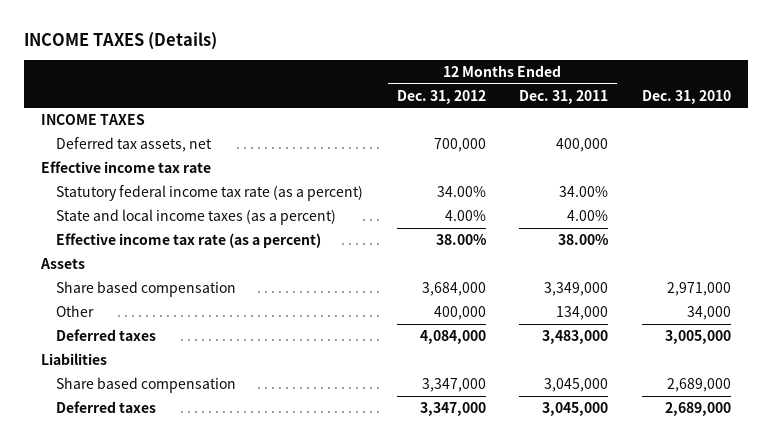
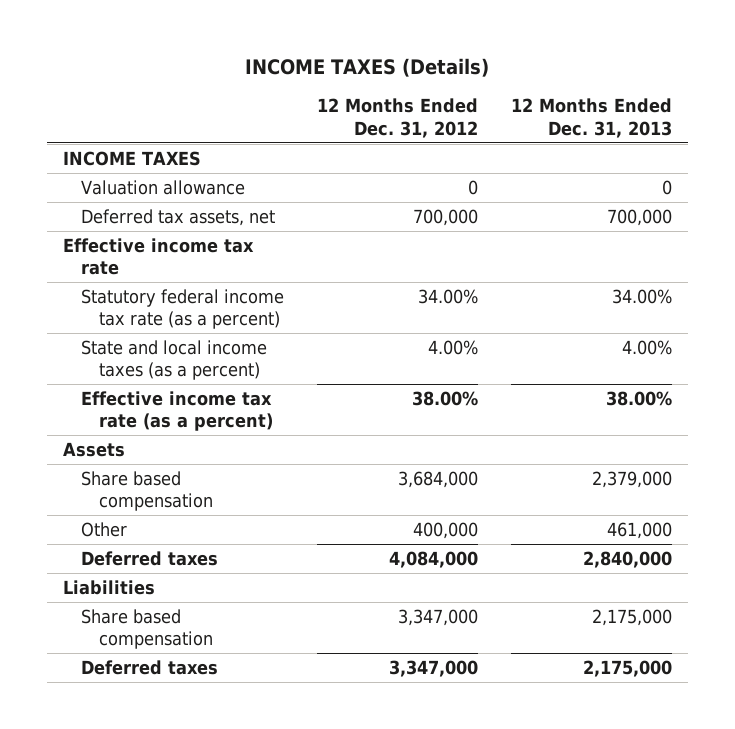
- | 12 Months Ended Dec. 31, 2012 | 12 Months Ended Dec. 31, 2011 | Dec. 31, 2010
+ | 12 Months Ended Dec. 31, 2012 | 12 Months Ended Dec. 31, 2013
+ Valuation allowance | 0 | 0

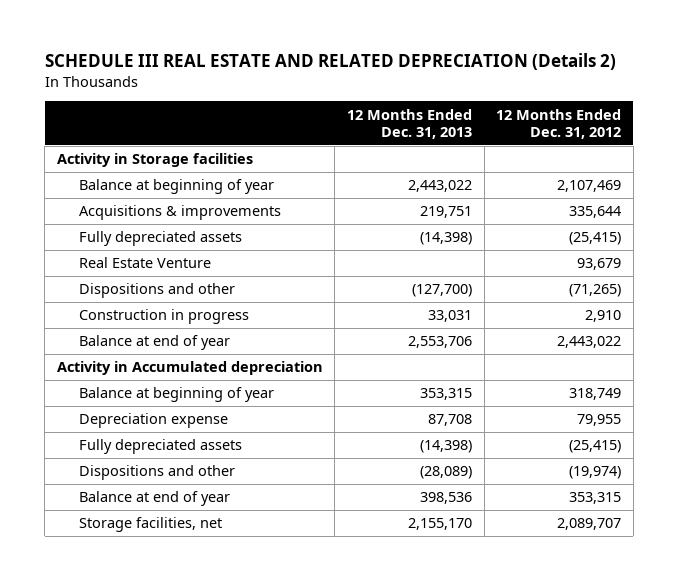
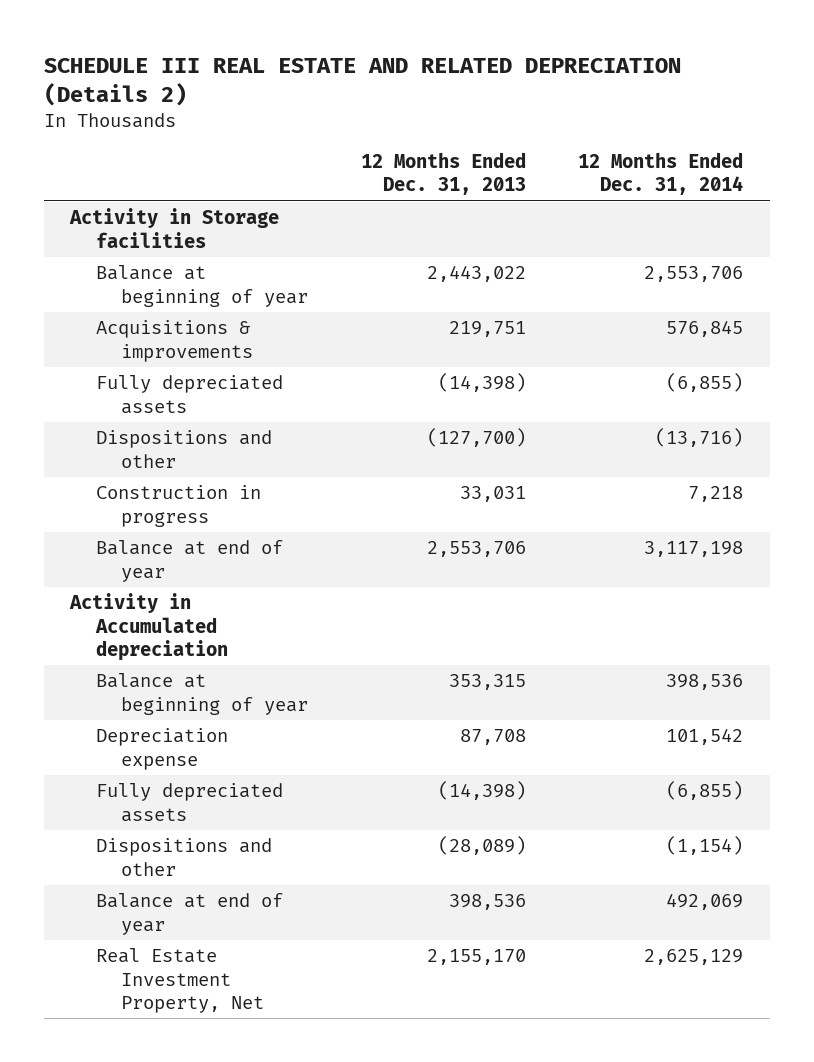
- | 12 Months Ended Dec. 31, 2013 | 12 Months Ended Dec. 31, 2012
+ | 12 Months Ended Dec. 31, 2013 | 12 Months Ended Dec. 31, 2014
- Real Estate Venture | | 93,679
- Storage facilities, net | 2,155,170 | 2,089,707
+ Real Estate Investment Property, Net | 2,155,170 | 2,625,129

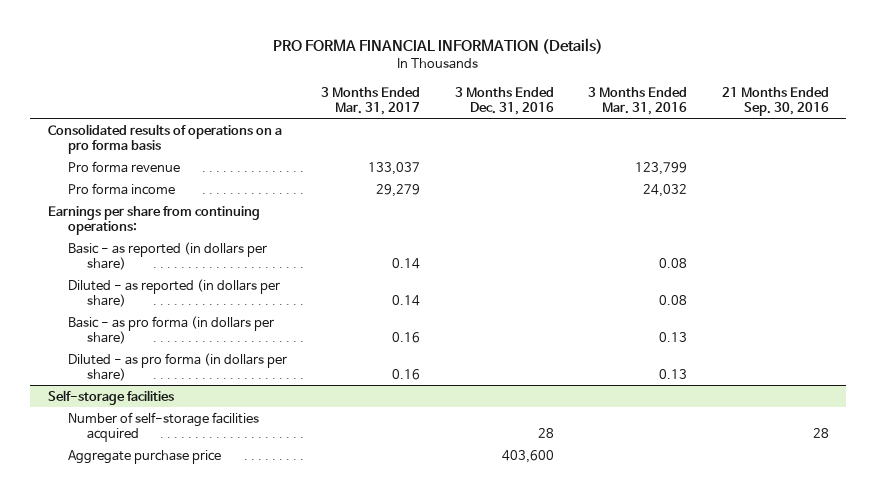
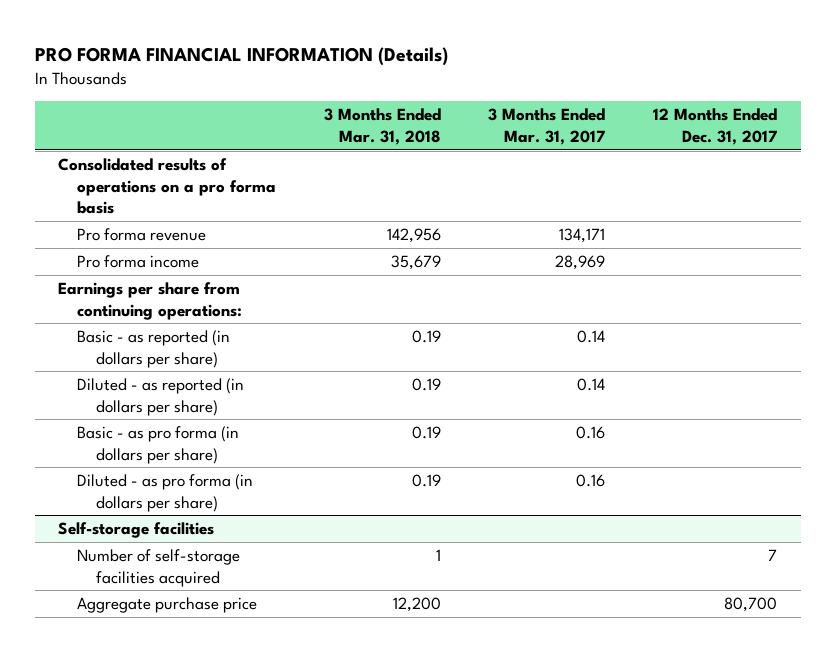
- | 3 Months Ended Mar. 31, 2017 | 3 Months Ended Dec. 31, 2016 | 3 Months Ended Mar. 31, 2016 | 21 Months Ended Sep. 30, 2016
+ | 3 Months Ended Mar. 31, 2018 | 3 Months Ended Mar. 31, 2017 | 12 Months Ended Dec. 31, 2017
- Pro forma revenue | 133,037 | | 123,799 |
- Pro forma income | 29,279 | | 24,032 |
+ Pro forma revenue | 142,956 | 134,171 |
+ Pro forma income | 35,679 | 28,969 |

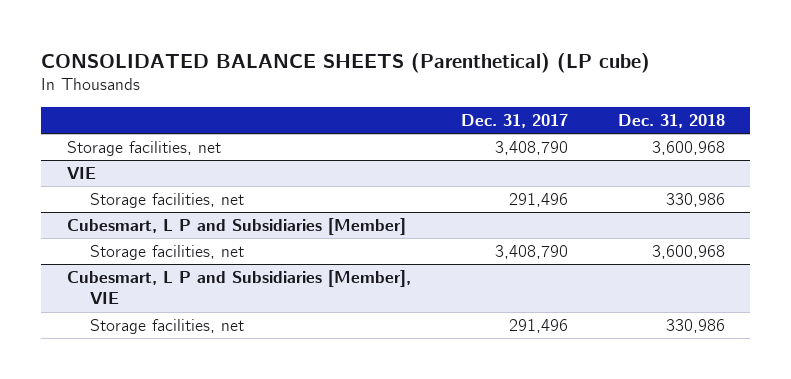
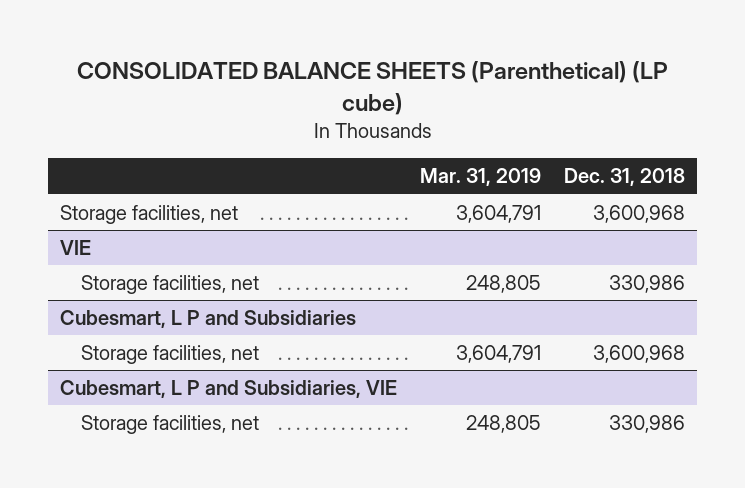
- | Dec. 31, 2017 | Dec. 31, 2018
+ | Mar. 31, 2019 | Dec. 31, 2018
- Cubesmart, L P and Subsidiaries [Member]
+ Cubesmart, L P and Subsidiaries
- Cubesmart, L P and Subsidiaries [Member], VIE
+ Cubesmart, L P and Subsidiaries, VIE

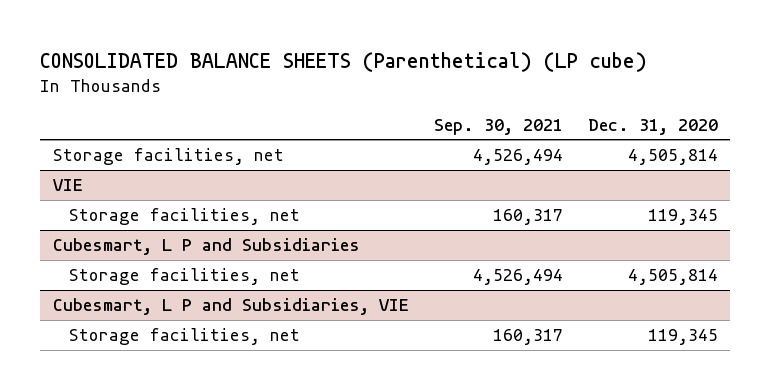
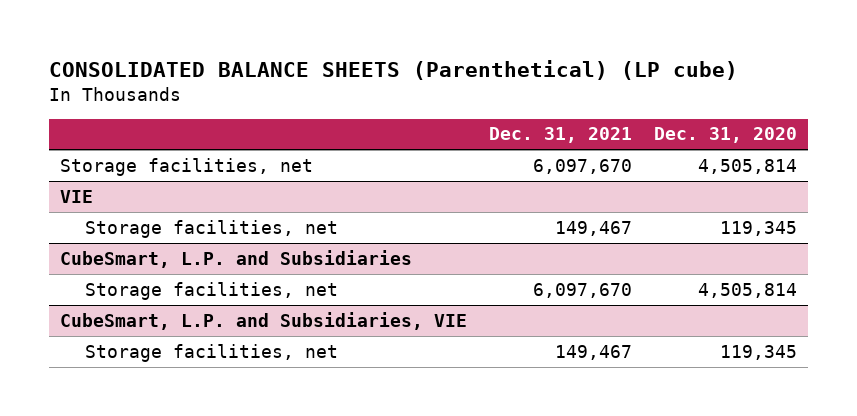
- | Sep. 30, 2021 | Dec. 31, 2020
+ | Dec. 31, 2021 | Dec. 31, 2020
- Cubesmart, L P and Subsidiaries
+ CubeSmart, L.P. and Subsidiaries
- Cubesmart, L P and Subsidiaries, VIE
+ CubeSmart, L.P. and Subsidiaries, VIE

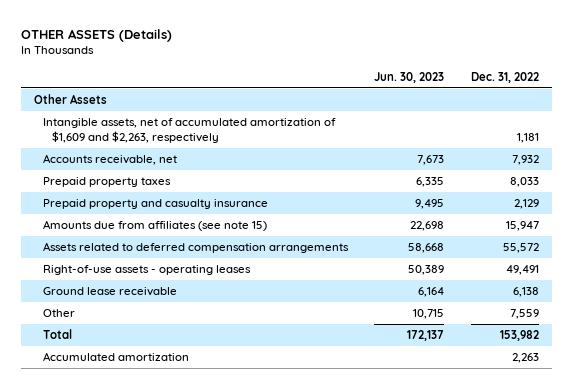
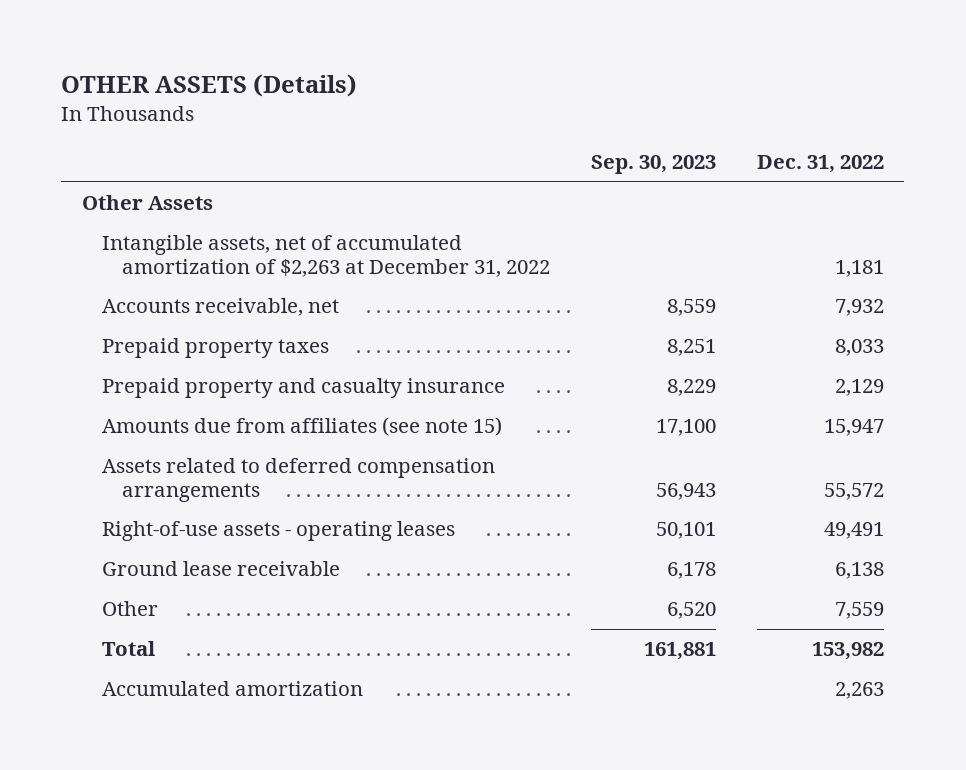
- | Jun. 30, 2023 | Dec. 31, 2022
+ | Sep. 30, 2023 | Dec. 31, 2022
- Intangible assets, net of accumulated amortization of $1,609 and $2,263, respectively | | 1,181
+ Intangible assets, net of accumulated amortization of $2,263 at December 31, 2022 | | 1,181

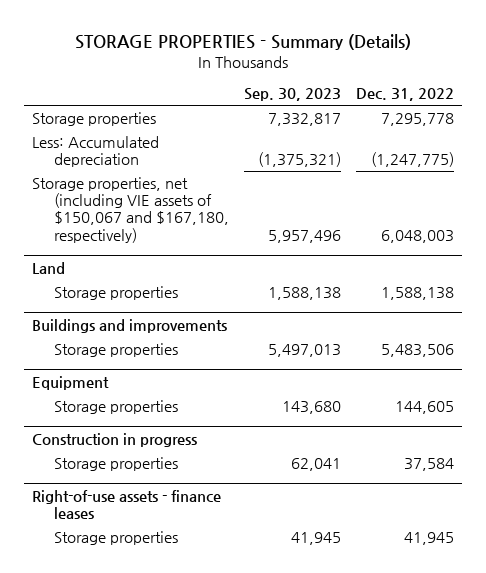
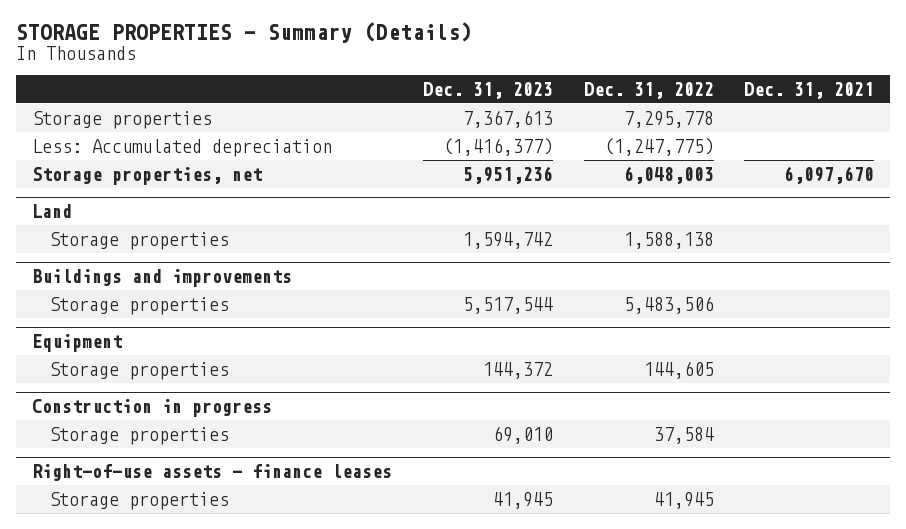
- | Sep. 30, 2023 | Dec. 31, 2022
+ | Dec. 31, 2023 | Dec. 31, 2022 | Dec. 31, 2021
- Storage properties, net (including VIE assets of $150,067 and $167,180, respectively) | 5,957,496 | 6,048,003
+ Storage properties, net | 5,951,236 | 6,048,003 | 6,097,670

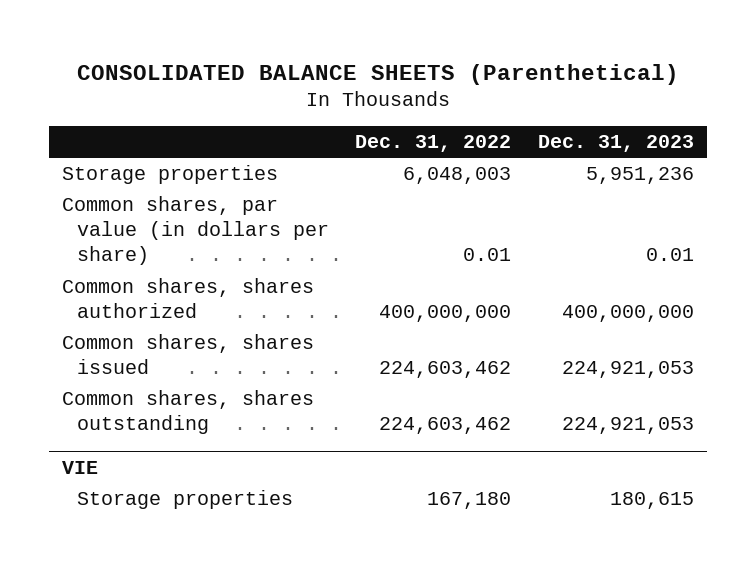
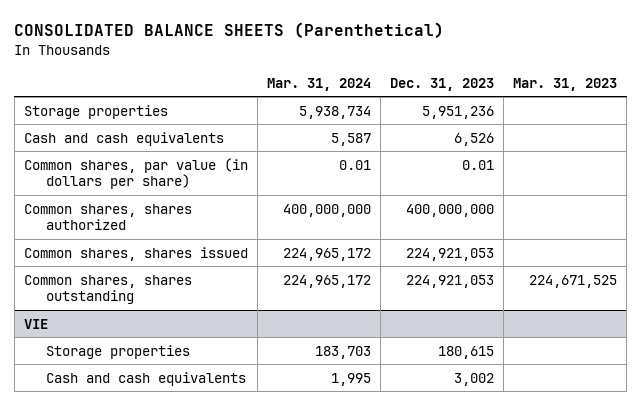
- | Dec. 31, 2022 | Dec. 31, 2023
+ | Mar. 31, 2024 | Dec. 31, 2023 | Mar. 31, 2023
+ Cash and cash equivalents | 5,587 | 6,526 |
@ VIE
+ Cash and cash equivalents | 1,995 | 3,002 |

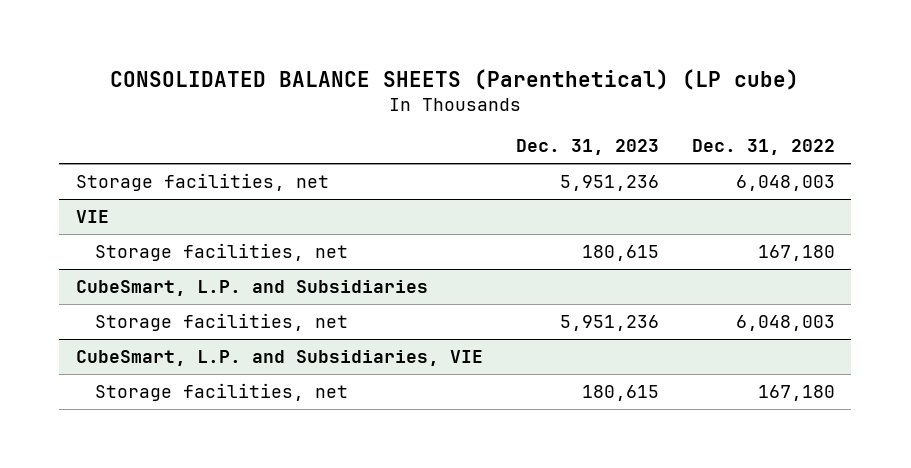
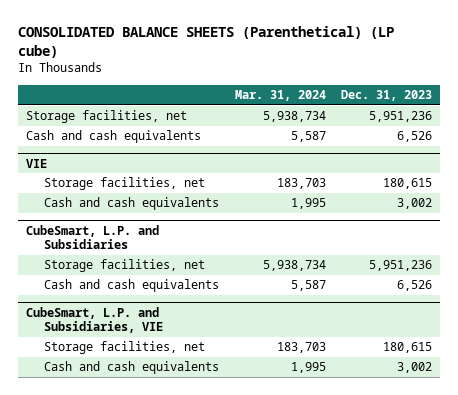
- | Dec. 31, 2023 | Dec. 31, 2022
+ | Mar. 31, 2024 | Dec. 31, 2023
+ Cash and cash equivalents | 5,587 | 6,526
@ VIE
+ Cash and cash equivalents | 1,995 | 3,002
@ CubeSmart, L.P. and Subsidiaries
+ Cash and cash equivalents | 5,587 | 6,526
@ CubeSmart, L.P. and Subsidiaries, VIE
+ Cash and cash equivalents | 1,995 | 3,002

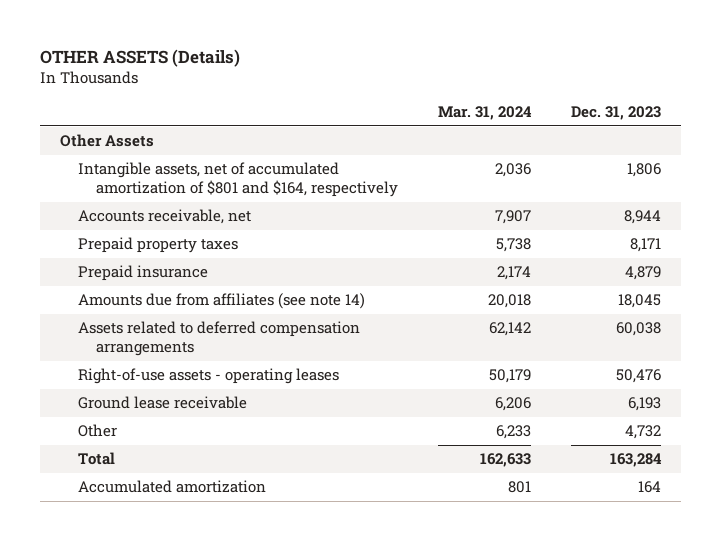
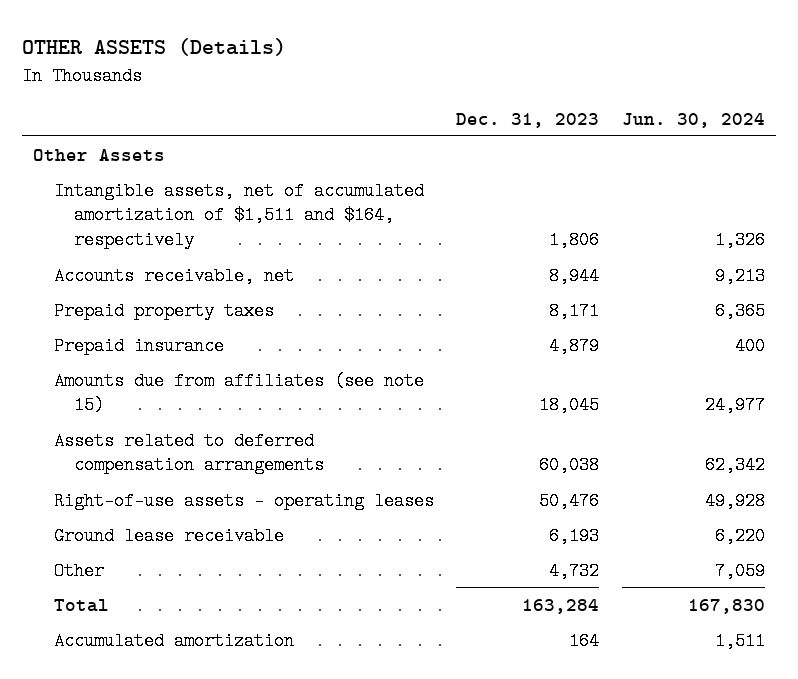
- | Mar. 31, 2024 | Dec. 31, 2023
+ | Dec. 31, 2023 | Jun. 30, 2024
- Intangible assets, net of accumulated amortization of $801 and $164, respectively | 2,036 | 1,806
+ Intangible assets, net of accumulated amortization of $1,511 and $164, respectively | 1,806 | 1,326
- Amounts due from affiliates (see note 14) | 20,018 | 18,045
+ Amounts due from affiliates (see note 15) | 18,045 | 24,977

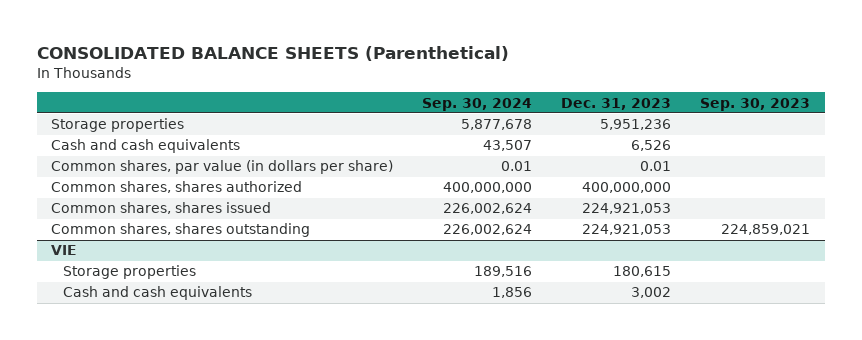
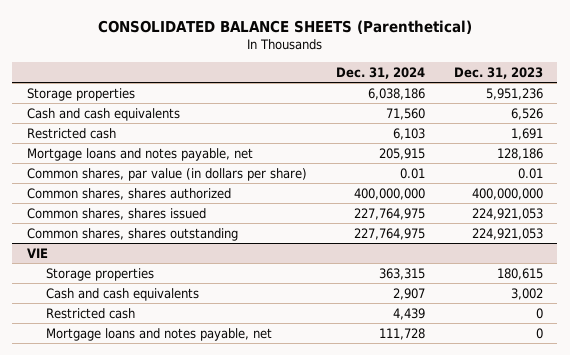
- | Sep. 30, 2024 | Dec. 31, 2023 | Sep. 30, 2023
+ | Dec. 31, 2024 | Dec. 31, 2023
+ Restricted cash | 6,103 | 1,691
+ Mortgage loans and notes payable, net | 205,915 | 128,186
@ VIE
+ Restricted cash | 4,439 | 0
+ Mortgage loans and notes payable, net | 111,728 | 0

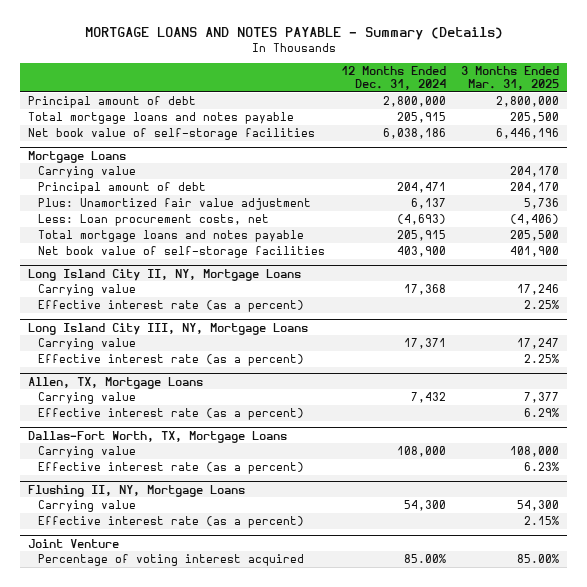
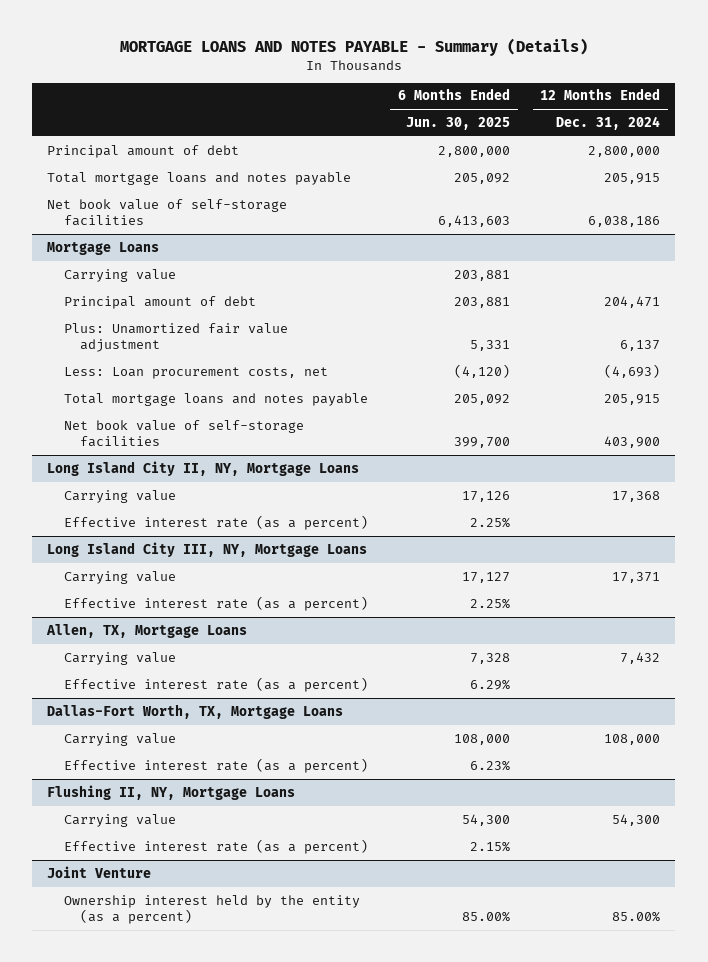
- | 12 Months Ended Dec. 31, 2024 | 3 Months Ended Mar. 31, 2025
+ | 6 Months Ended Jun. 30, 2025 | 12 Months Ended Dec. 31, 2024
@ Joint Venture
- Percentage of voting interest acquired | 85.00% | 85.00%
+ Ownership interest held by the entity (as a percent) | 85.00% | 85.00%

